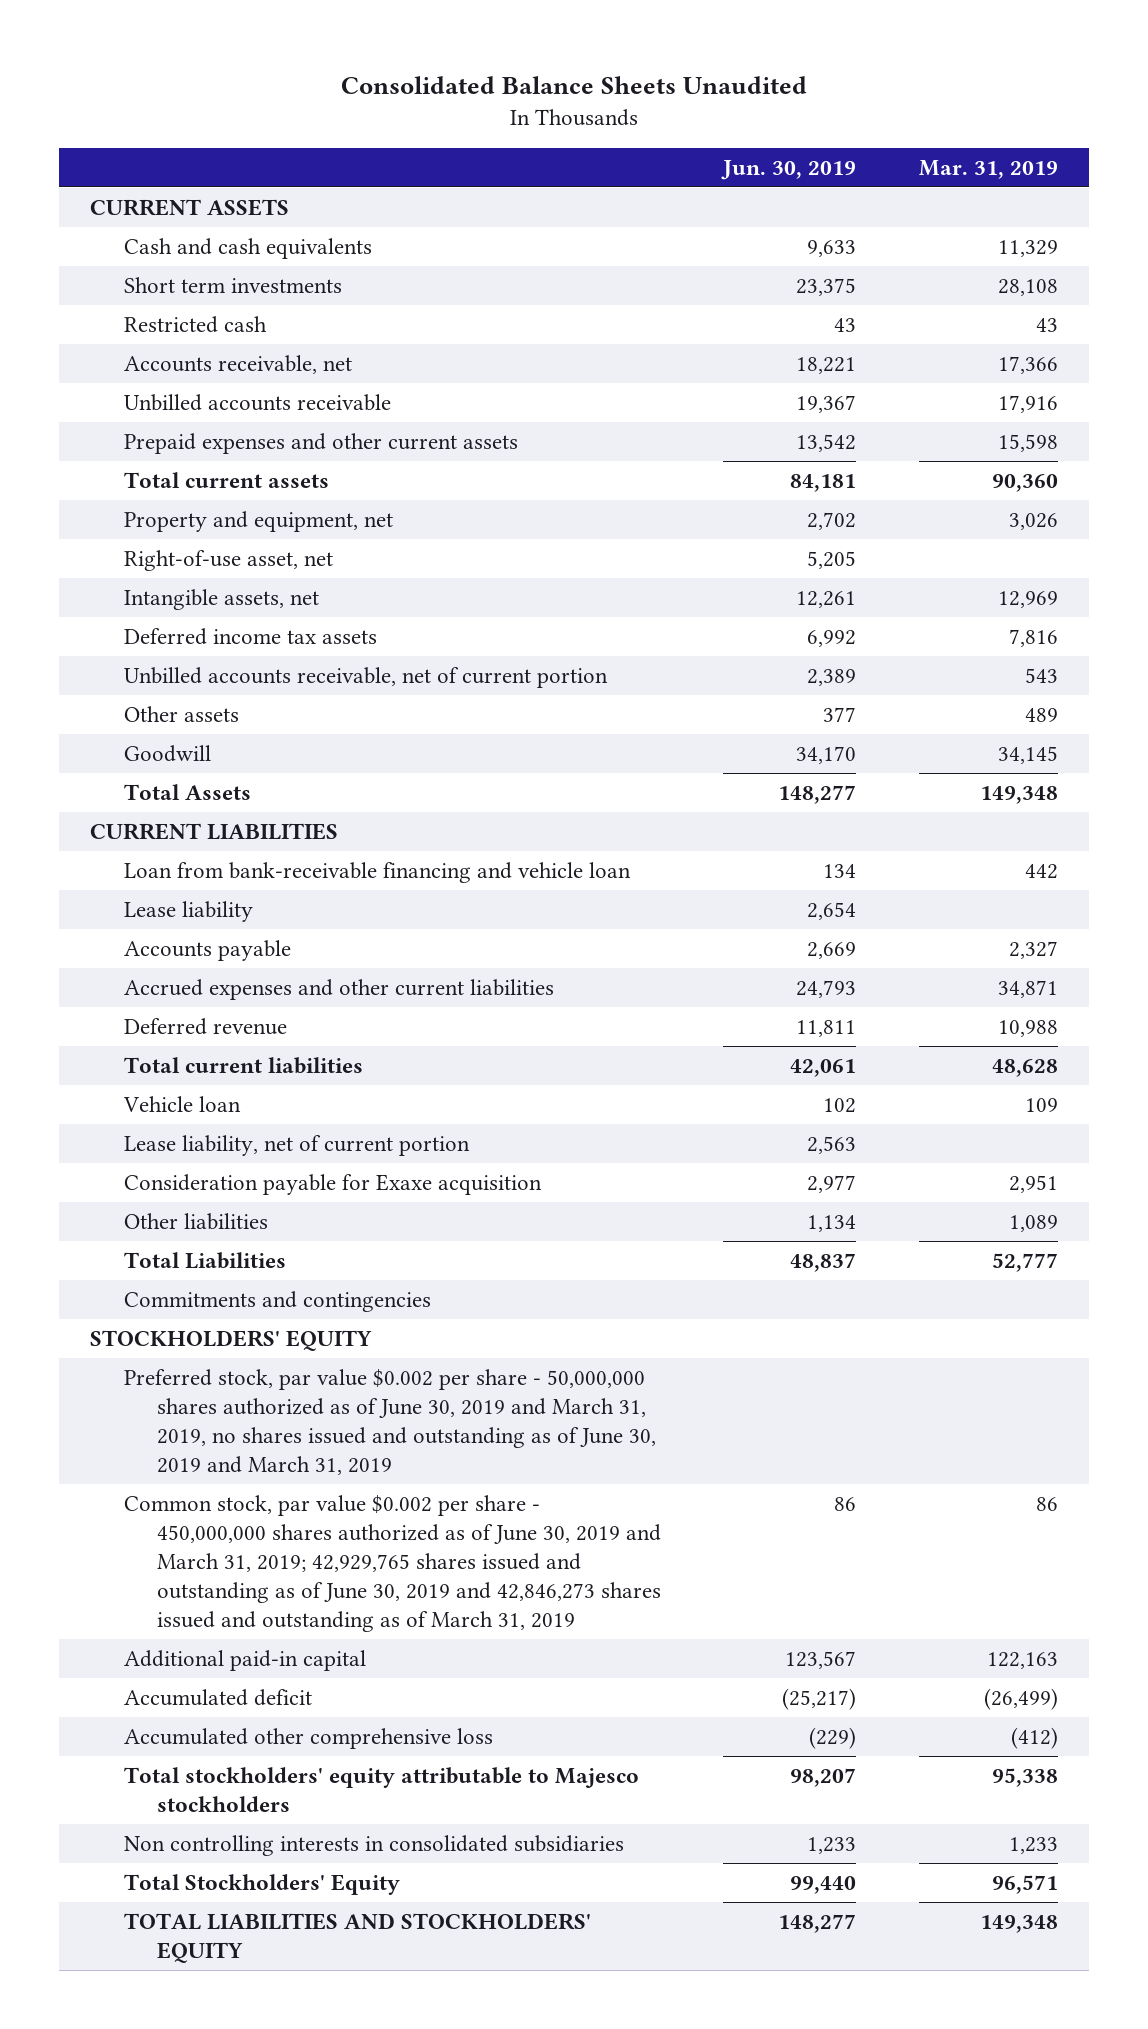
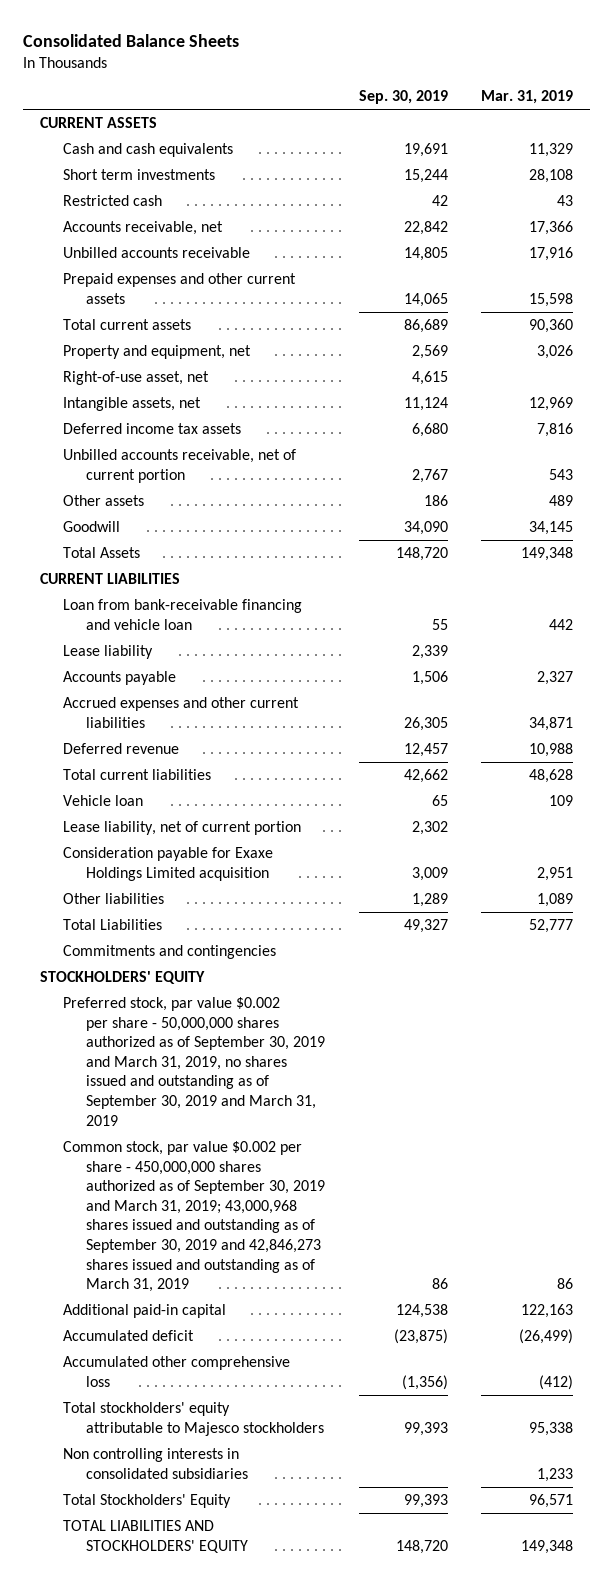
- Consolidated Balance Sheets Unaudited
+ Consolidated Balance Sheets
- | Jun. 30, 2019 | Mar. 31, 2019
+ | Sep. 30, 2019 | Mar. 31, 2019
- Consideration payable for Exaxe acquisition | 2,977 | 2,951
+ Consideration payable for Exaxe Holdings Limited acquisition | 3,009 | 2,951
- Preferred stock, par value $0.002 per share - 50,000,000 shares authorized as of June 30, 2019 and March 31, 2019, no shares issued and outstanding as of June 30, 2019 and March 31, 2019
- Common stock, par value $0.002 per share - 450,000,000 shares authorized as of June 30, 2019 and March 31, 2019; 42,929,765 shares issued and outstanding as of June 30, 2019 and 42,846,273 shares issued and outstanding as of March 31, 2019 | 86 | 86
+ Preferred stock, par value $0.002 per share - 50,000,000 shares authorized as of September 30, 2019 and March 31, 2019, no shares issued and outstanding as of September 30, 2019 and March 31, 2019
+ Common stock, par value $0.002 per share - 450,000,000 shares authorized as of September 30, 2019 and March 31, 2019; 43,000,968 shares issued and outstanding as of September 30, 2019 and 42,846,273 shares issued and outstanding as of March 31, 2019 | 86 | 86

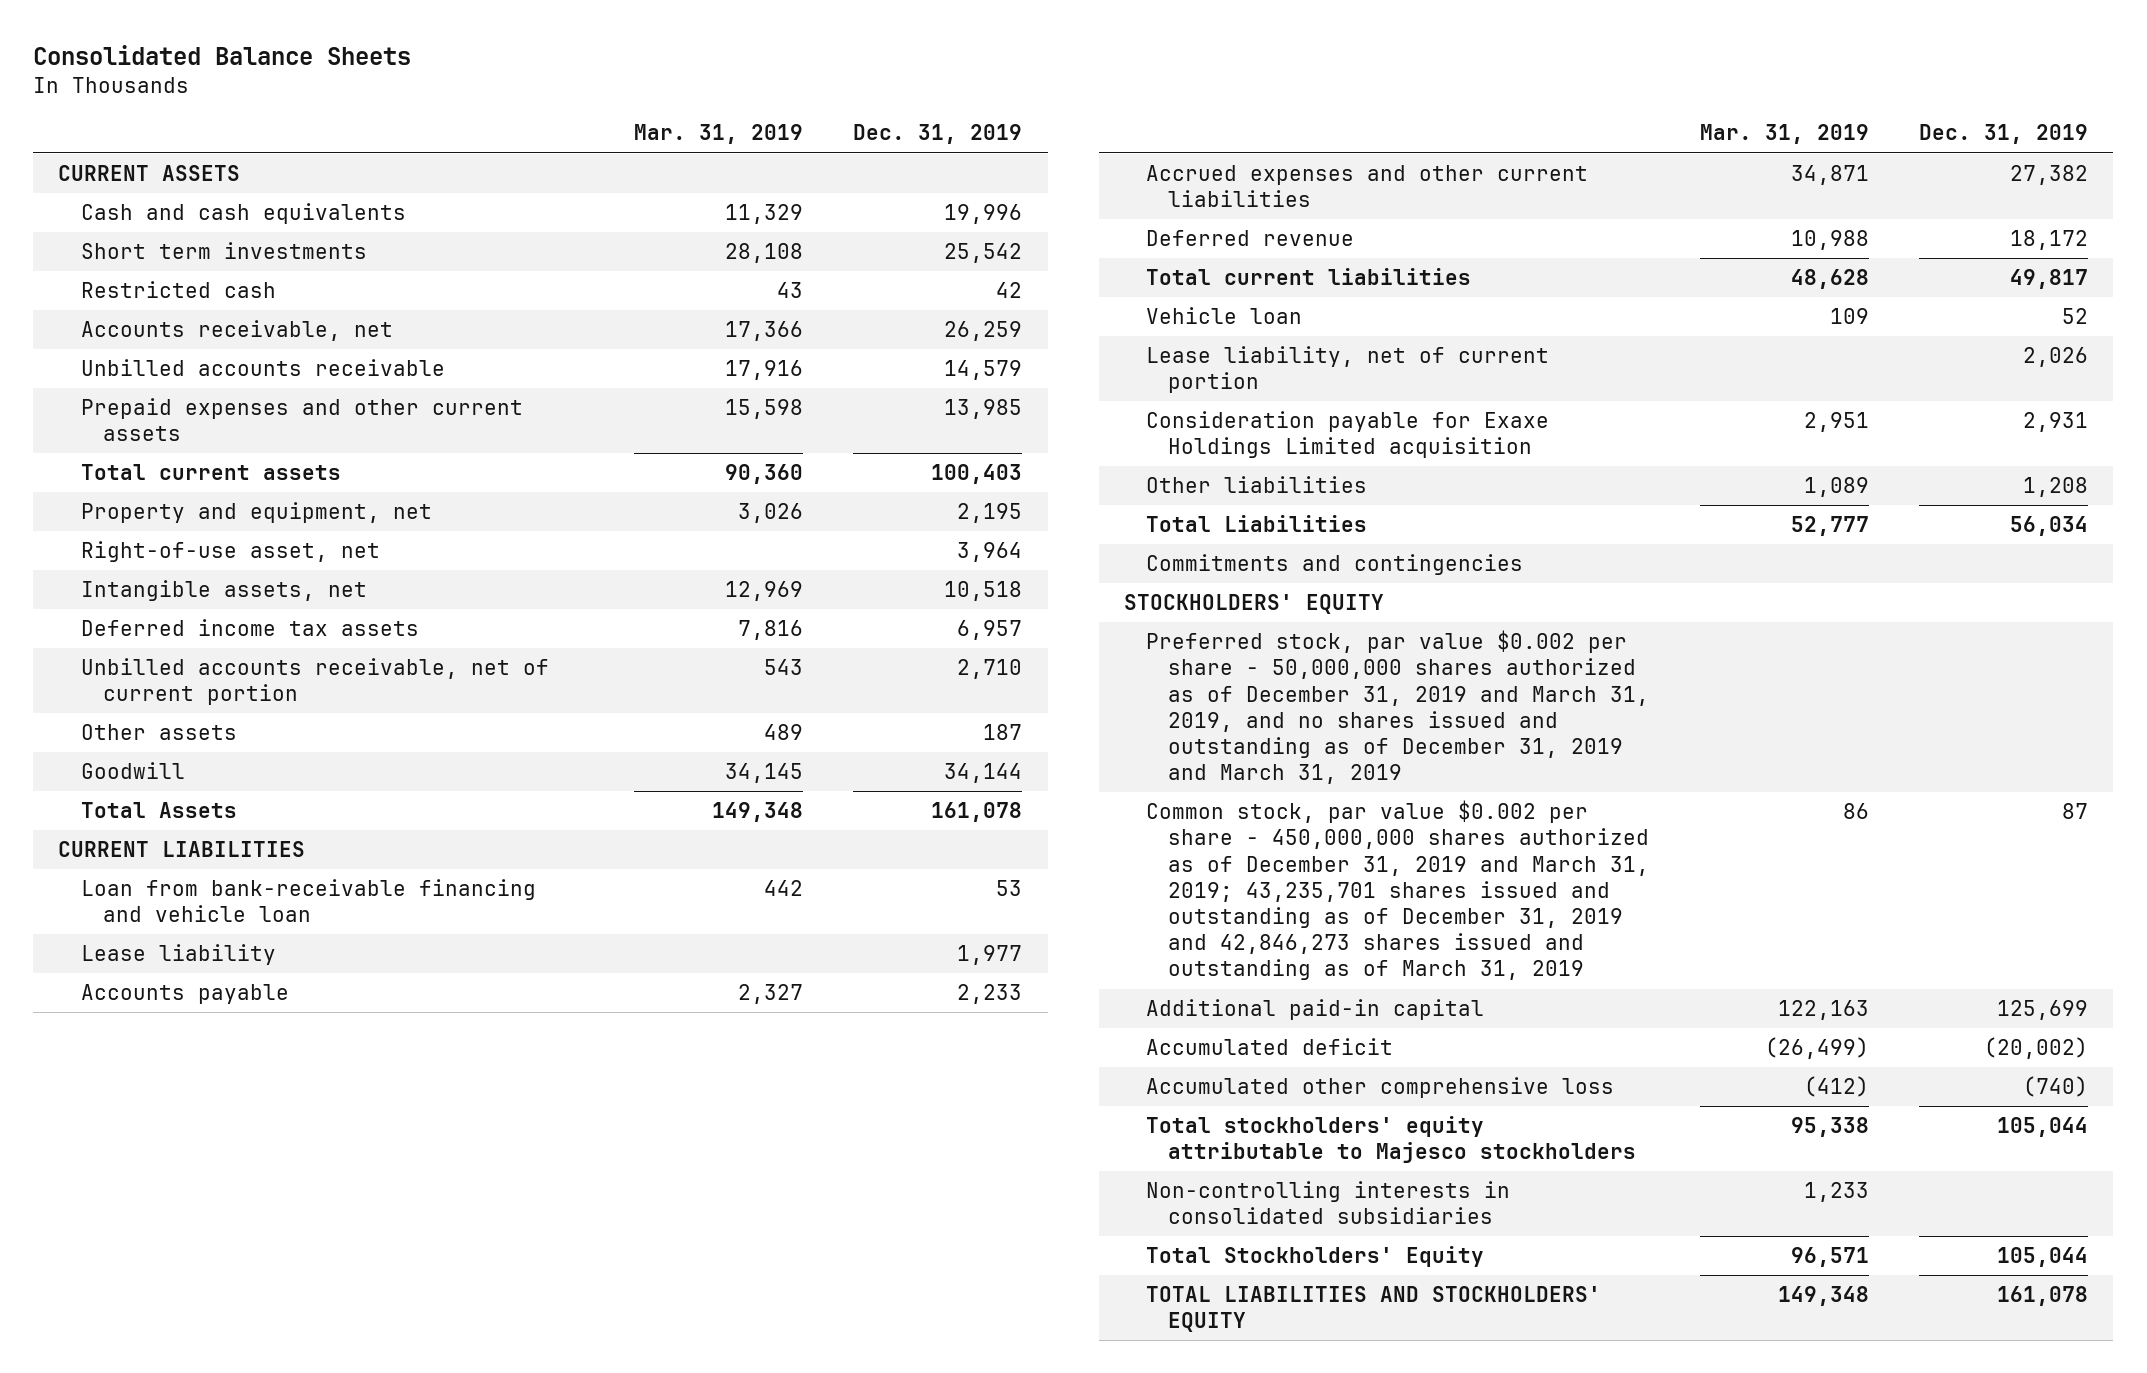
- | Sep. 30, 2019 | Mar. 31, 2019
+ | Mar. 31, 2019 | Dec. 31, 2019
- Preferred stock, par value $0.002 per share - 50,000,000 shares authorized as of September 30, 2019 and March 31, 2019, no shares issued and outstanding as of September 30, 2019 and March 31, 2019
- Common stock, par value $0.002 per share - 450,000,000 shares authorized as of September 30, 2019 and March 31, 2019; 43,000,968 shares issued and outstanding as of September 30, 2019 and 42,846,273 shares issued and outstanding as of March 31, 2019 | 86 | 86
+ Preferred stock, par value $0.002 per share - 50,000,000 shares authorized as of December 31, 2019 and March 31, 2019, and no shares issued and outstanding as of December 31, 2019 and March 31, 2019
+ Common stock, par value $0.002 per share - 450,000,000 shares authorized as of December 31, 2019 and March 31, 2019; 43,235,701 shares issued and outstanding as of December 31, 2019 and 42,846,273 shares issued and outstanding as of March 31, 2019 | 86 | 87
- Non controlling interests in consolidated subsidiaries | | 1,233
+ Non-controlling interests in consolidated subsidiaries | 1,233 |

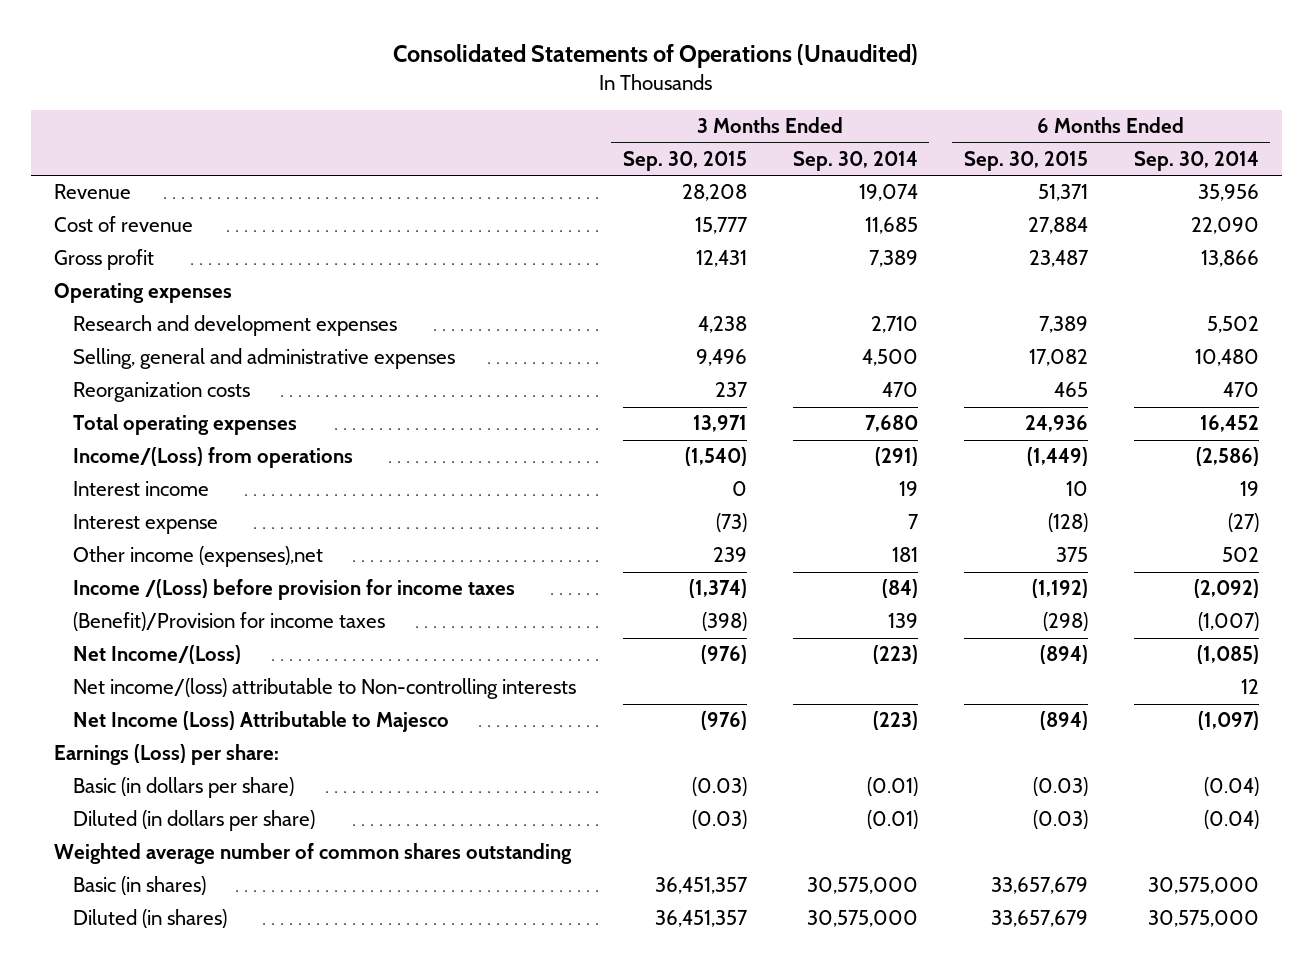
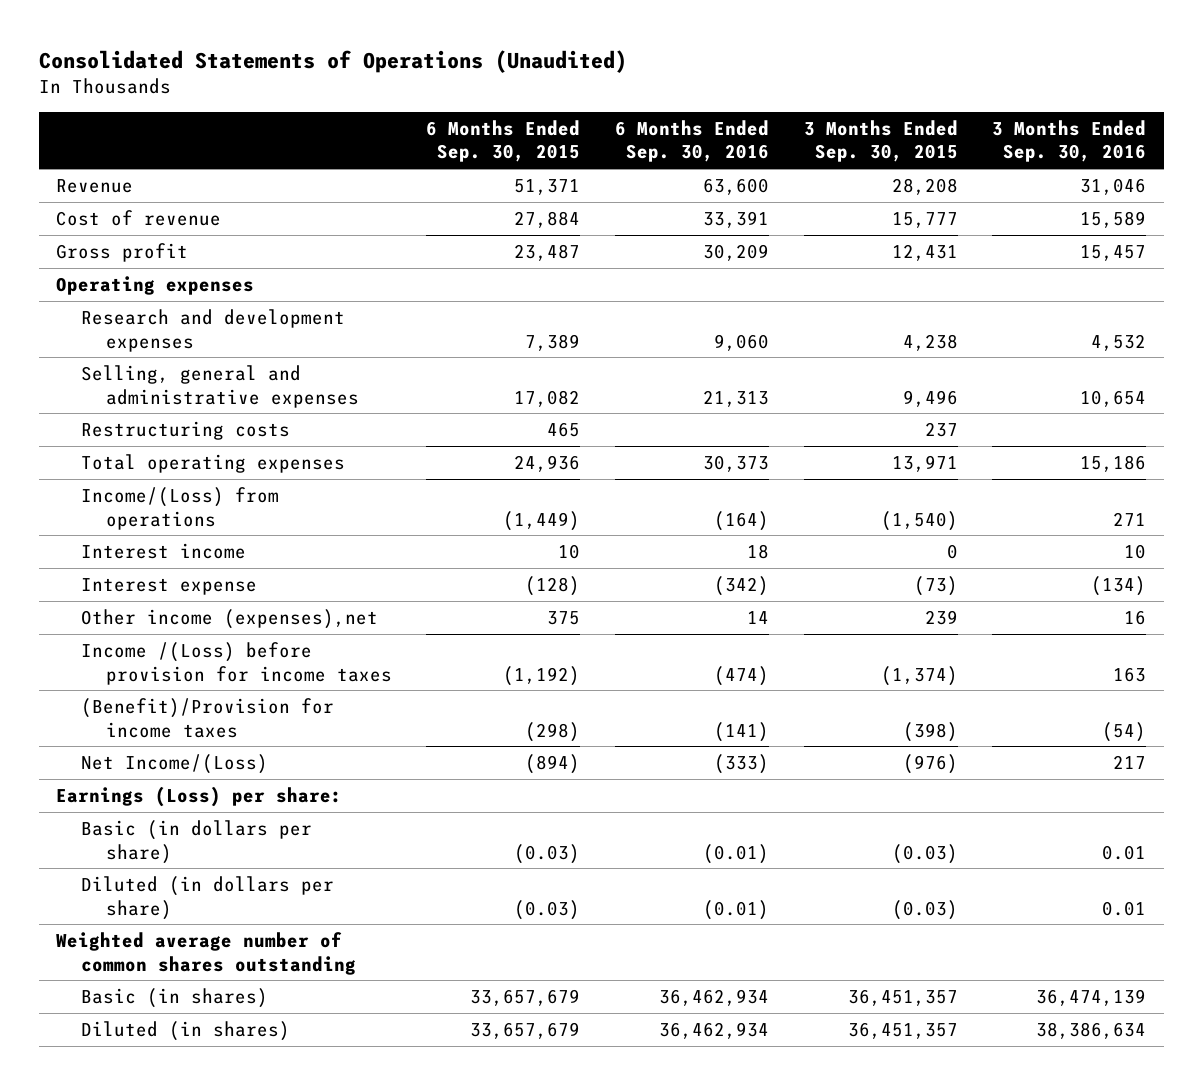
- | 3 Months Ended Sep. 30, 2015 | 3 Months Ended Sep. 30, 2014 | 6 Months Ended Sep. 30, 2015 | 6 Months Ended Sep. 30, 2014
+ | 6 Months Ended Sep. 30, 2015 | 6 Months Ended Sep. 30, 2016 | 3 Months Ended Sep. 30, 2015 | 3 Months Ended Sep. 30, 2016
- Reorganization costs | 237 | 470 | 465 | 470
+ Restructuring costs | 465 | | 237 |
- Net income/(loss) attributable to Non-controlling interests | | | | 12
- Net Income (Loss) Attributable to Majesco | (976) | (223) | (894) | (1,097)

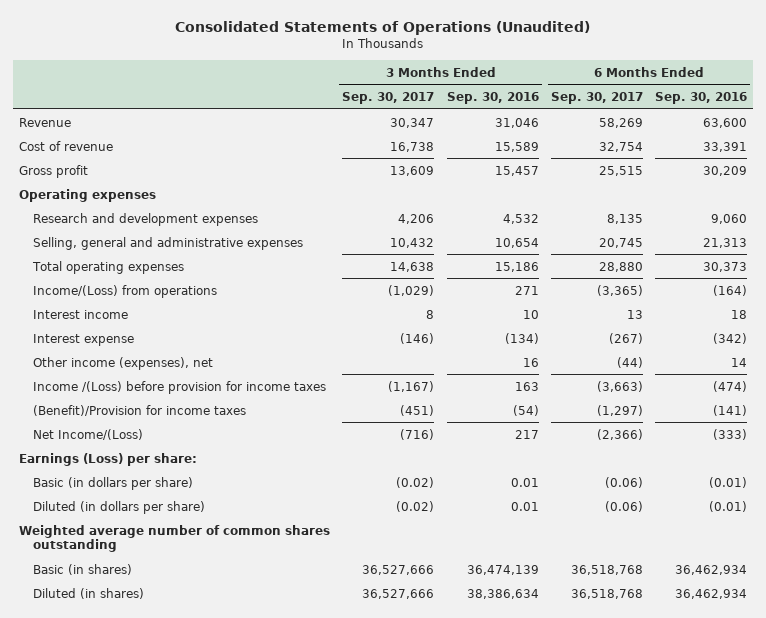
- | 6 Months Ended Sep. 30, 2015 | 6 Months Ended Sep. 30, 2016 | 3 Months Ended Sep. 30, 2015 | 3 Months Ended Sep. 30, 2016
+ | 3 Months Ended Sep. 30, 2017 | 3 Months Ended Sep. 30, 2016 | 6 Months Ended Sep. 30, 2017 | 6 Months Ended Sep. 30, 2016
- Restructuring costs | 465 | | 237 |
- Other income (expenses),net | 375 | 14 | 239 | 16
+ Other income (expenses), net | | 16 | (44) | 14

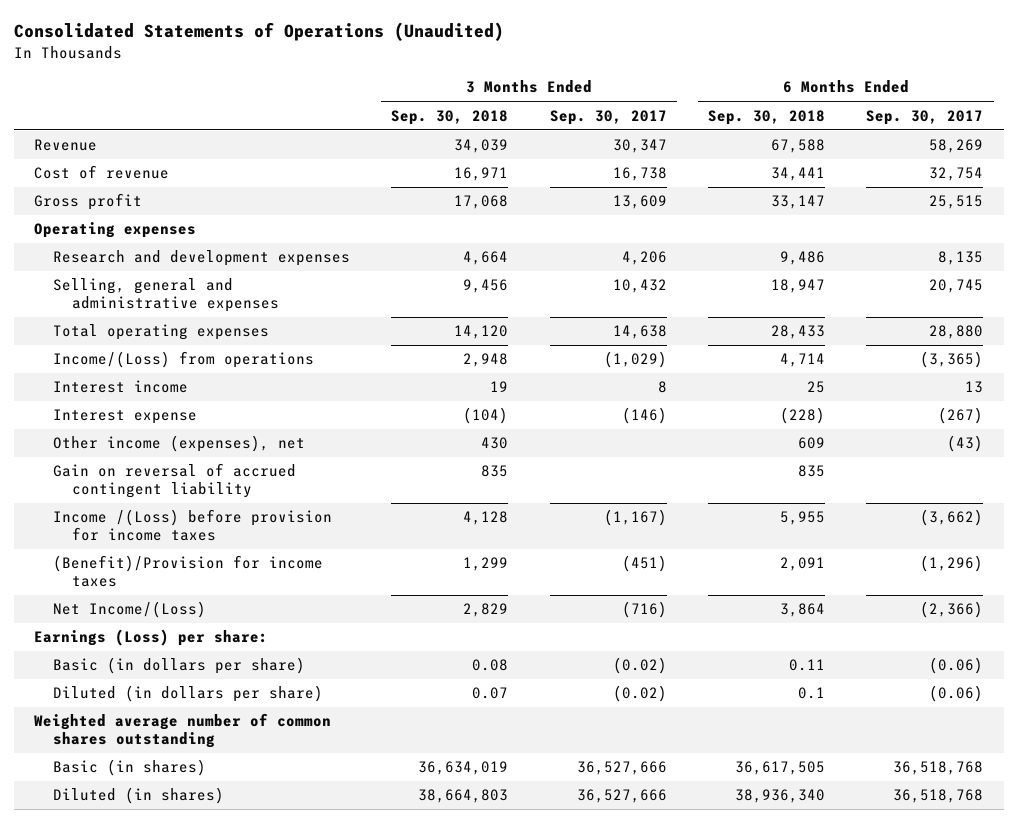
- | 3 Months Ended Sep. 30, 2017 | 3 Months Ended Sep. 30, 2016 | 6 Months Ended Sep. 30, 2017 | 6 Months Ended Sep. 30, 2016
+ | 3 Months Ended Sep. 30, 2018 | 3 Months Ended Sep. 30, 2017 | 6 Months Ended Sep. 30, 2018 | 6 Months Ended Sep. 30, 2017
- Other income (expenses), net | | 16 | (44) | 14
- Income /(Loss) before provision for income taxes | (1,167) | 163 | (3,663) | (474)
- (Benefit)/Provision for income taxes | (451) | (54) | (1,297) | (141)
+ Other income (expenses), net | 430 | | 609 | (43)
+ Gain on reversal of accrued contingent liability | 835 | | 835 |
+ Income /(Loss) before provision for income taxes | 4,128 | (1,167) | 5,955 | (3,662)
+ (Benefit)/Provision for income taxes | 1,299 | (451) | 2,091 | (1,296)

